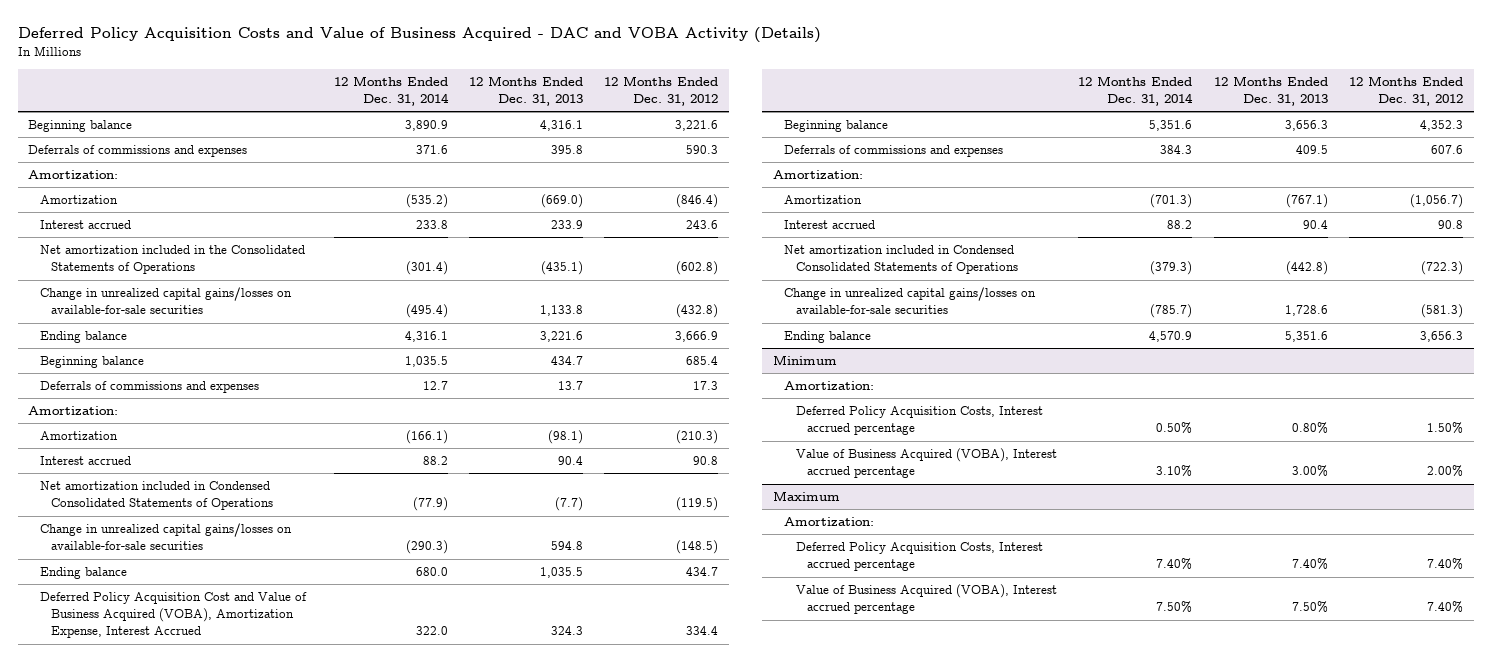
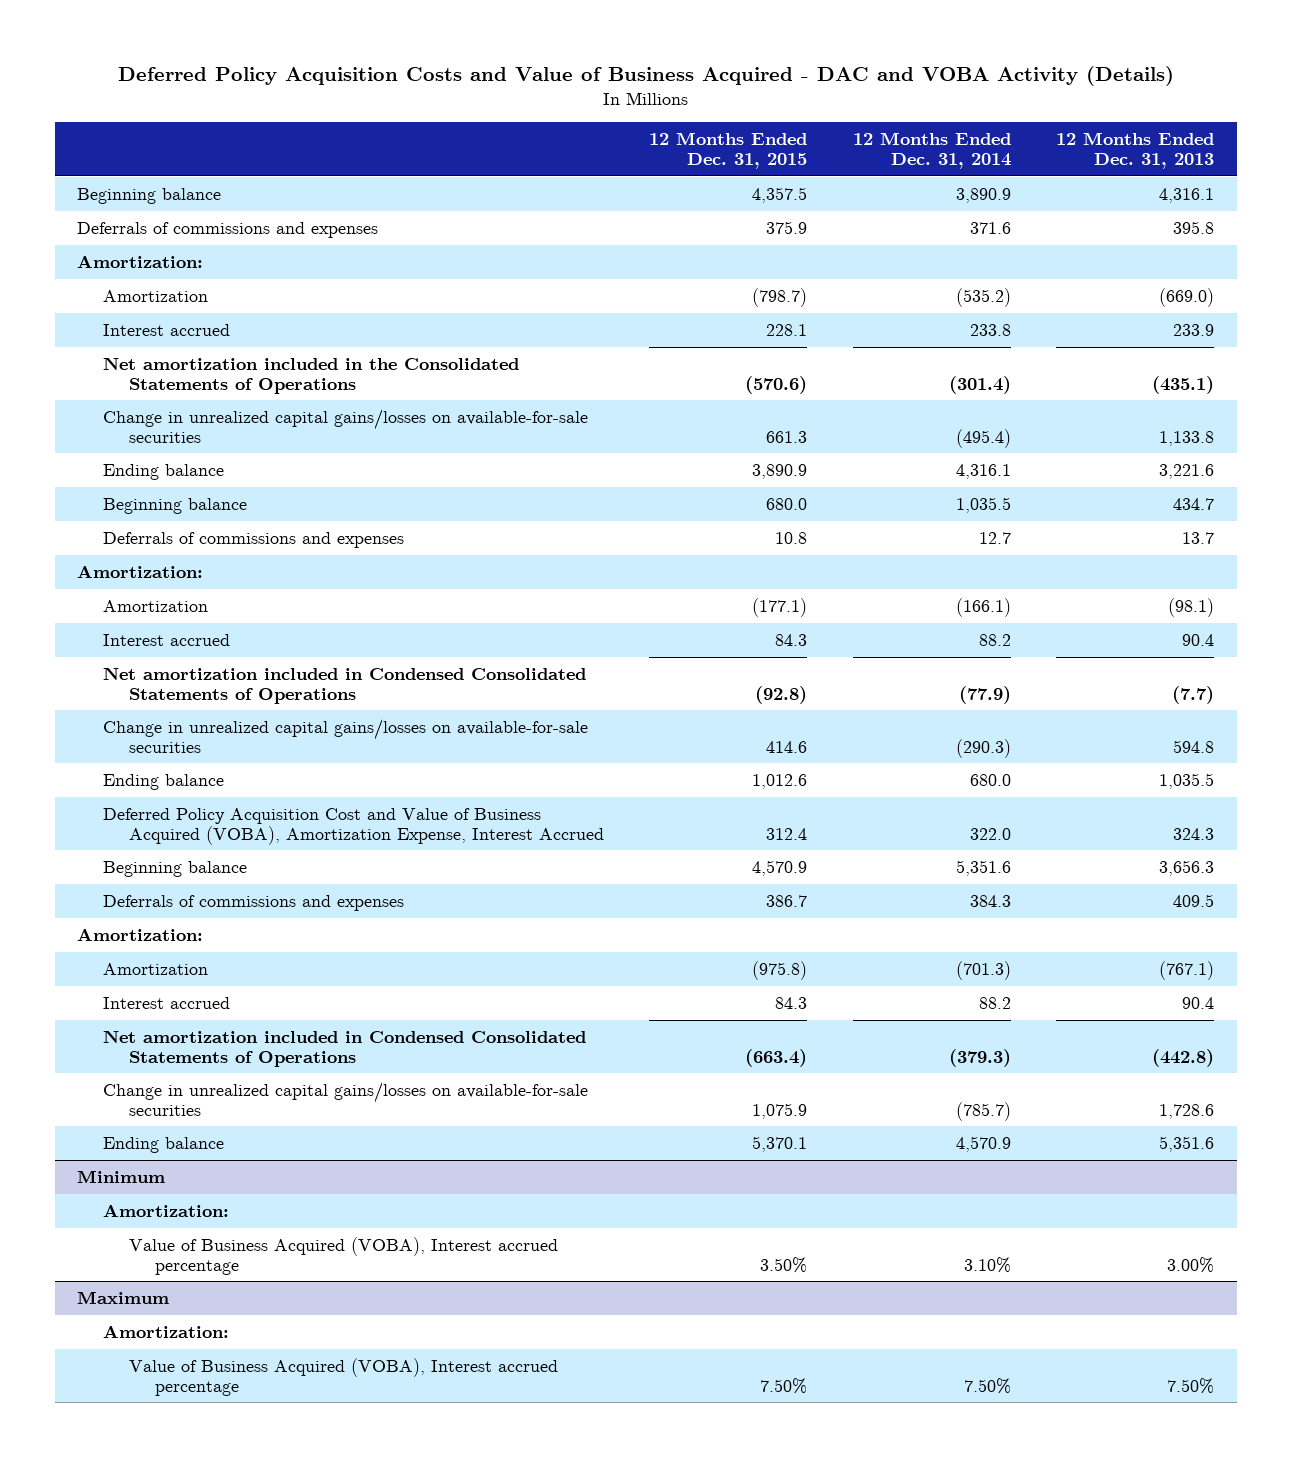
- | 12 Months Ended Dec. 31, 2014 | 12 Months Ended Dec. 31, 2013 | 12 Months Ended Dec. 31, 2012
+ | 12 Months Ended Dec. 31, 2015 | 12 Months Ended Dec. 31, 2014 | 12 Months Ended Dec. 31, 2013
@ Minimum
- Deferred Policy Acquisition Costs, Interest accrued percentage | 0.50% | 0.80% | 1.50%
@ Maximum
- Deferred Policy Acquisition Costs, Interest accrued percentage | 7.40% | 7.40% | 7.40%

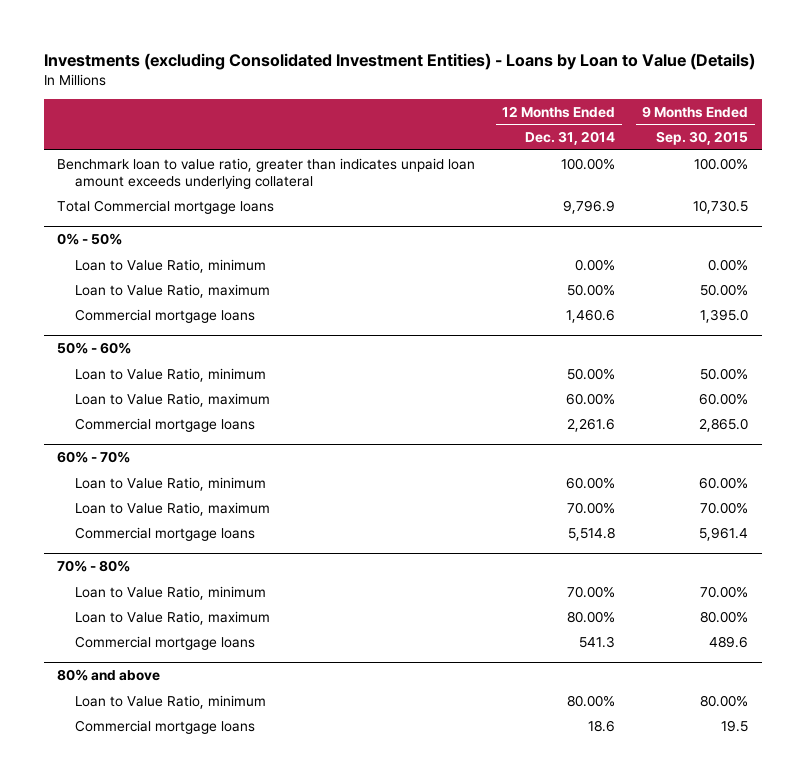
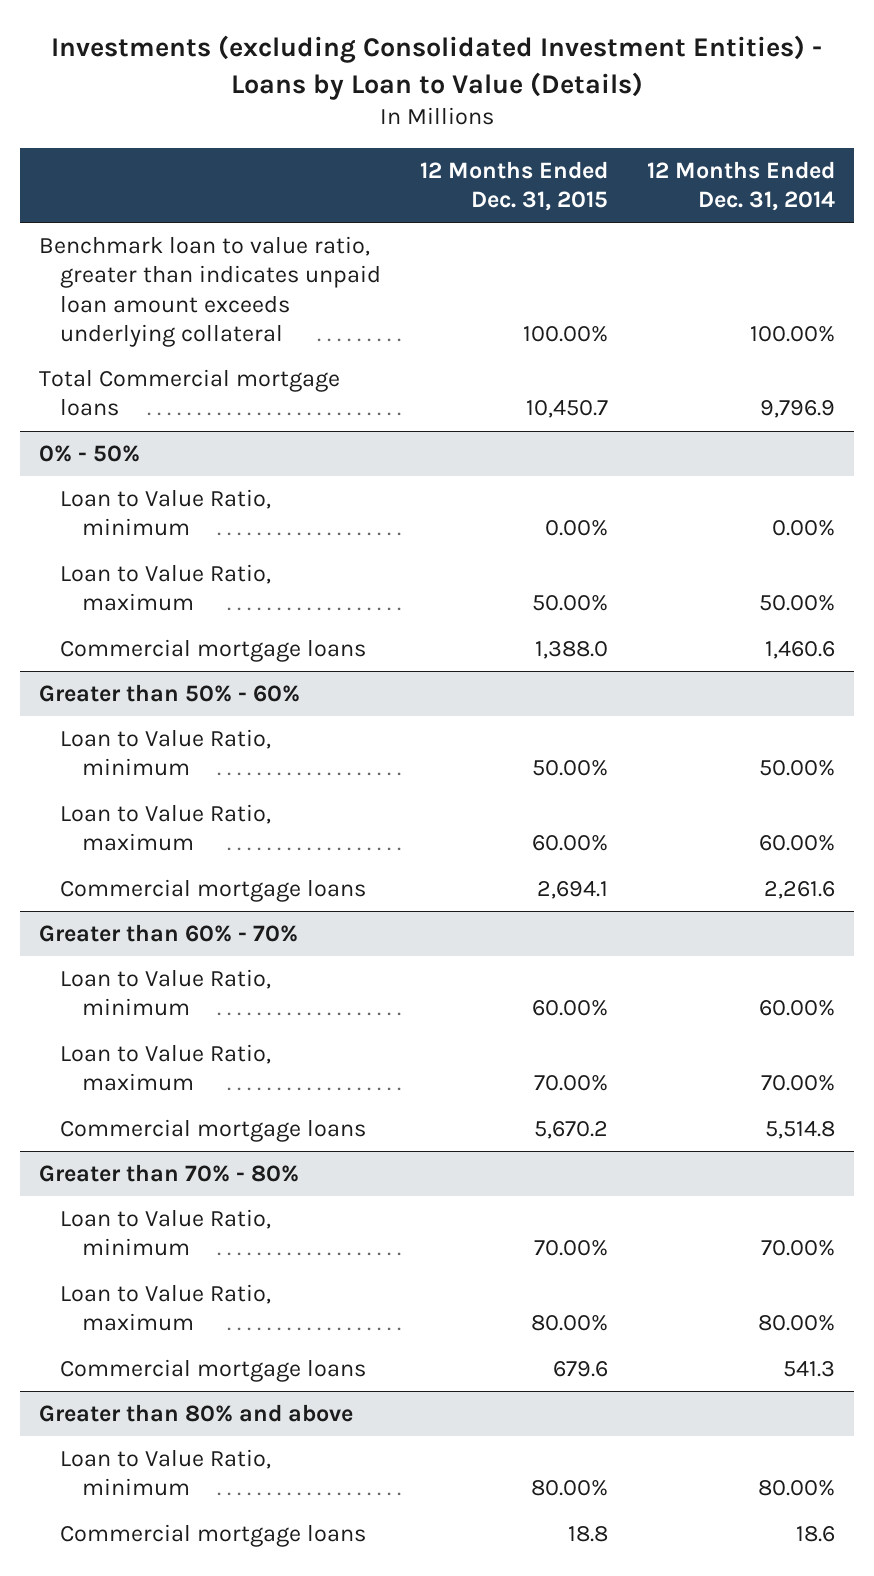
- | 12 Months Ended Dec. 31, 2014 | 9 Months Ended Sep. 30, 2015
+ | 12 Months Ended Dec. 31, 2015 | 12 Months Ended Dec. 31, 2014
- 50% - 60%
+ Greater than 50% - 60%
- 60% - 70%
+ Greater than 60% - 70%
- 70% - 80%
+ Greater than 70% - 80%
- 80% and above
+ Greater than 80% and above

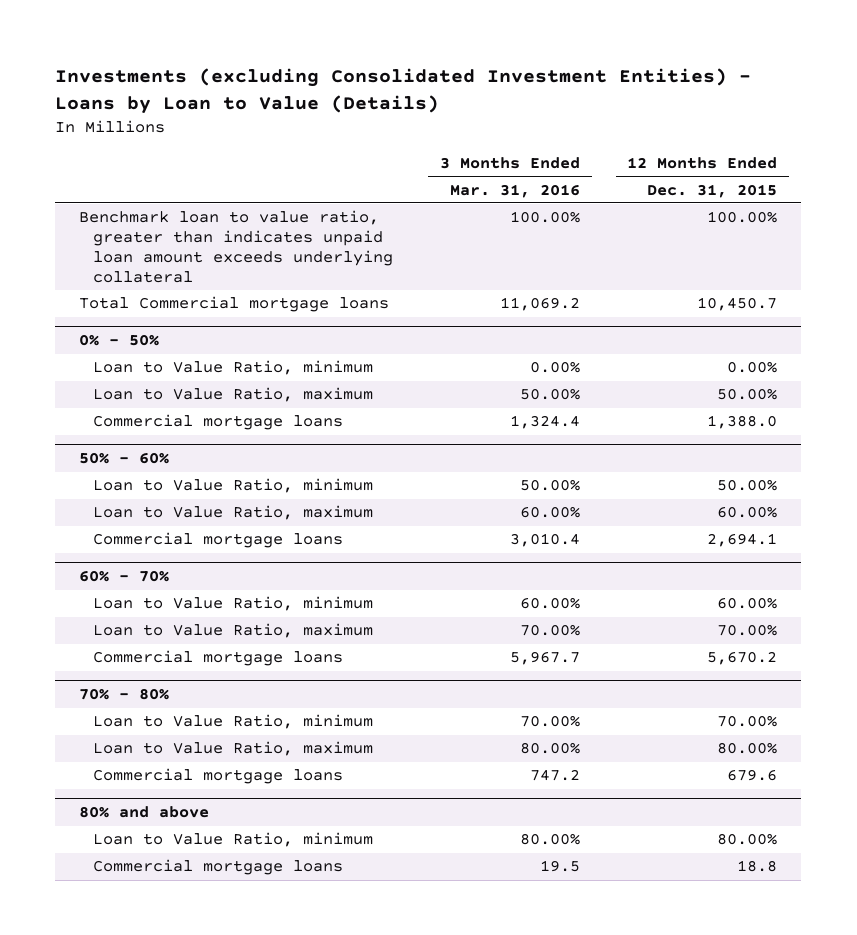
- | 12 Months Ended Dec. 31, 2015 | 12 Months Ended Dec. 31, 2014
+ | 3 Months Ended Mar. 31, 2016 | 12 Months Ended Dec. 31, 2015
- Greater than 50% - 60%
+ 50% - 60%
- Greater than 60% - 70%
+ 60% - 70%
- Greater than 70% - 80%
+ 70% - 80%
- Greater than 80% and above
+ 80% and above

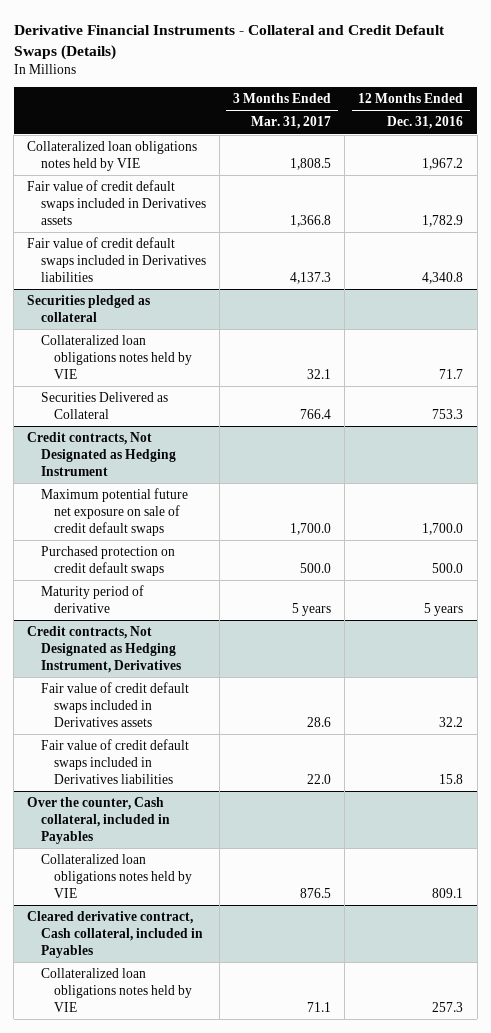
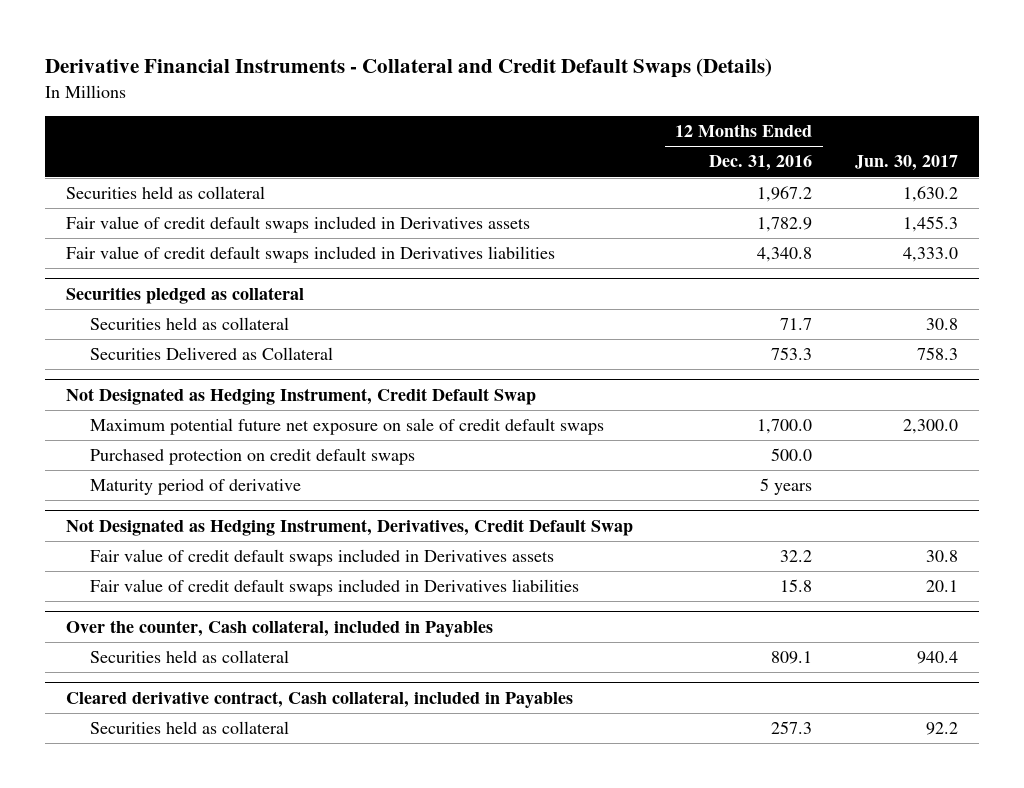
- | 3 Months Ended Mar. 31, 2017 | 12 Months Ended Dec. 31, 2016
+ | 12 Months Ended Dec. 31, 2016 | Jun. 30, 2017
- Collateralized loan obligations notes held by VIE | 1,808.5 | 1,967.2
+ Securities held as collateral | 1,967.2 | 1,630.2
@ Securities pledged as collateral
- Collateralized loan obligations notes held by VIE | 32.1 | 71.7
+ Securities held as collateral | 71.7 | 30.8
- Credit contracts, Not Designated as Hedging Instrument
+ Not Designated as Hedging Instrument, Credit Default Swap
- Credit contracts, Not Designated as Hedging Instrument, Derivatives
+ Not Designated as Hedging Instrument, Derivatives, Credit Default Swap
@ Over the counter, Cash collateral, included in Payables
- Collateralized loan obligations notes held by VIE | 876.5 | 809.1
+ Securities held as collateral | 809.1 | 940.4
@ Cleared derivative contract, Cash collateral, included in Payables
- Collateralized loan obligations notes held by VIE | 71.1 | 257.3
+ Securities held as collateral | 257.3 | 92.2

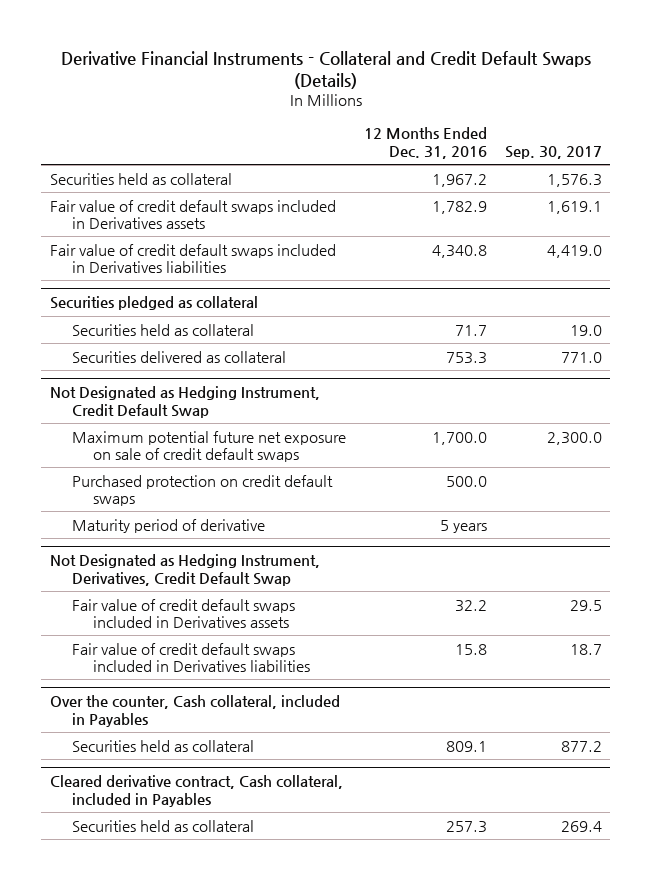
- | 12 Months Ended Dec. 31, 2016 | Jun. 30, 2017
+ | 12 Months Ended Dec. 31, 2016 | Sep. 30, 2017
@ Securities pledged as collateral
- Securities Delivered as Collateral | 753.3 | 758.3
+ Securities delivered as collateral | 753.3 | 771.0

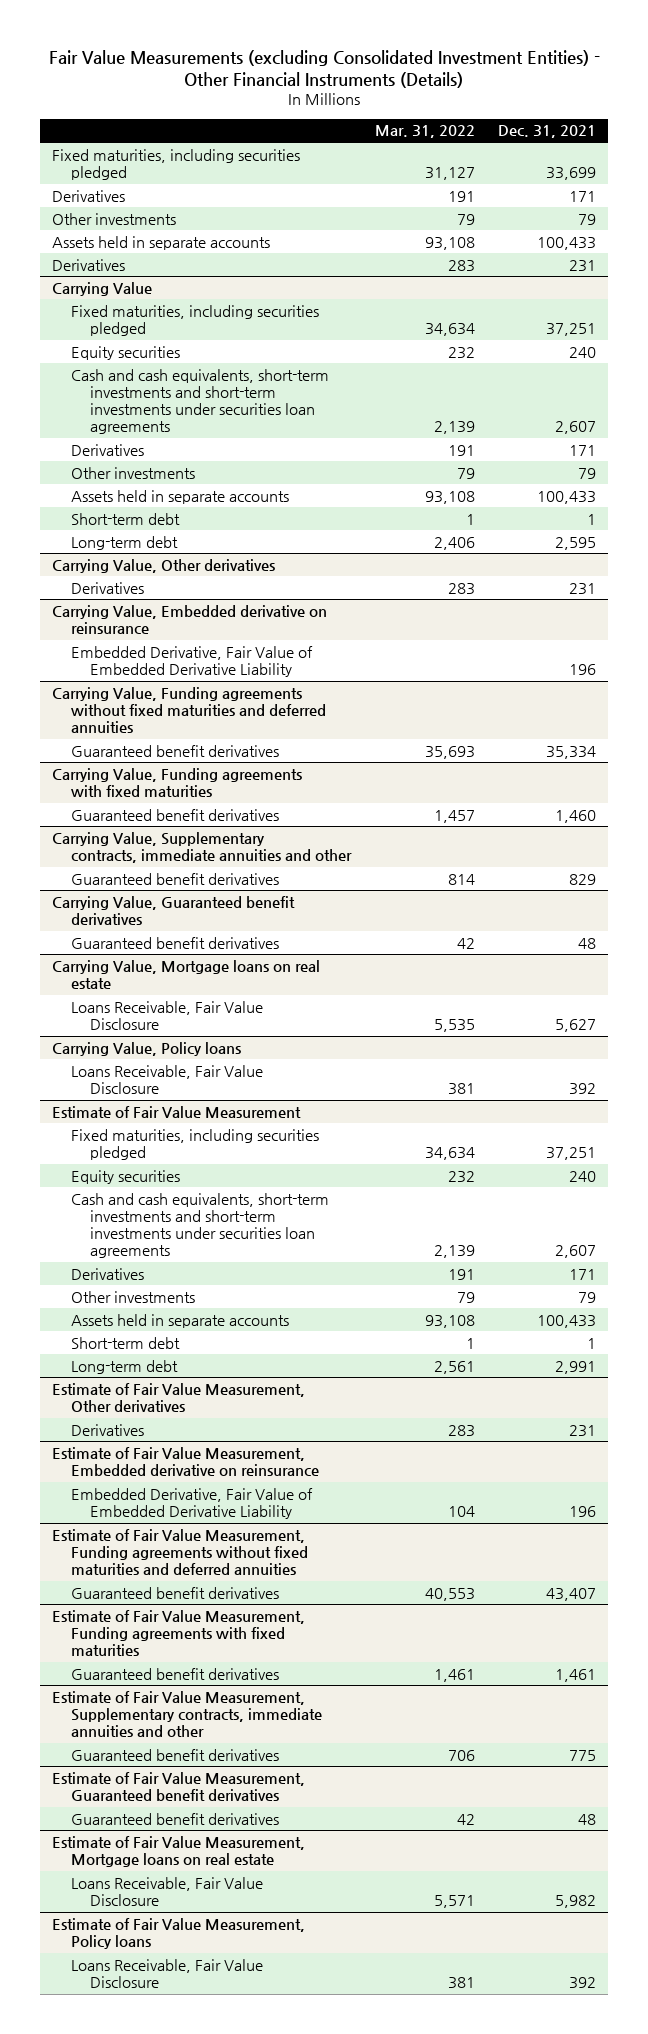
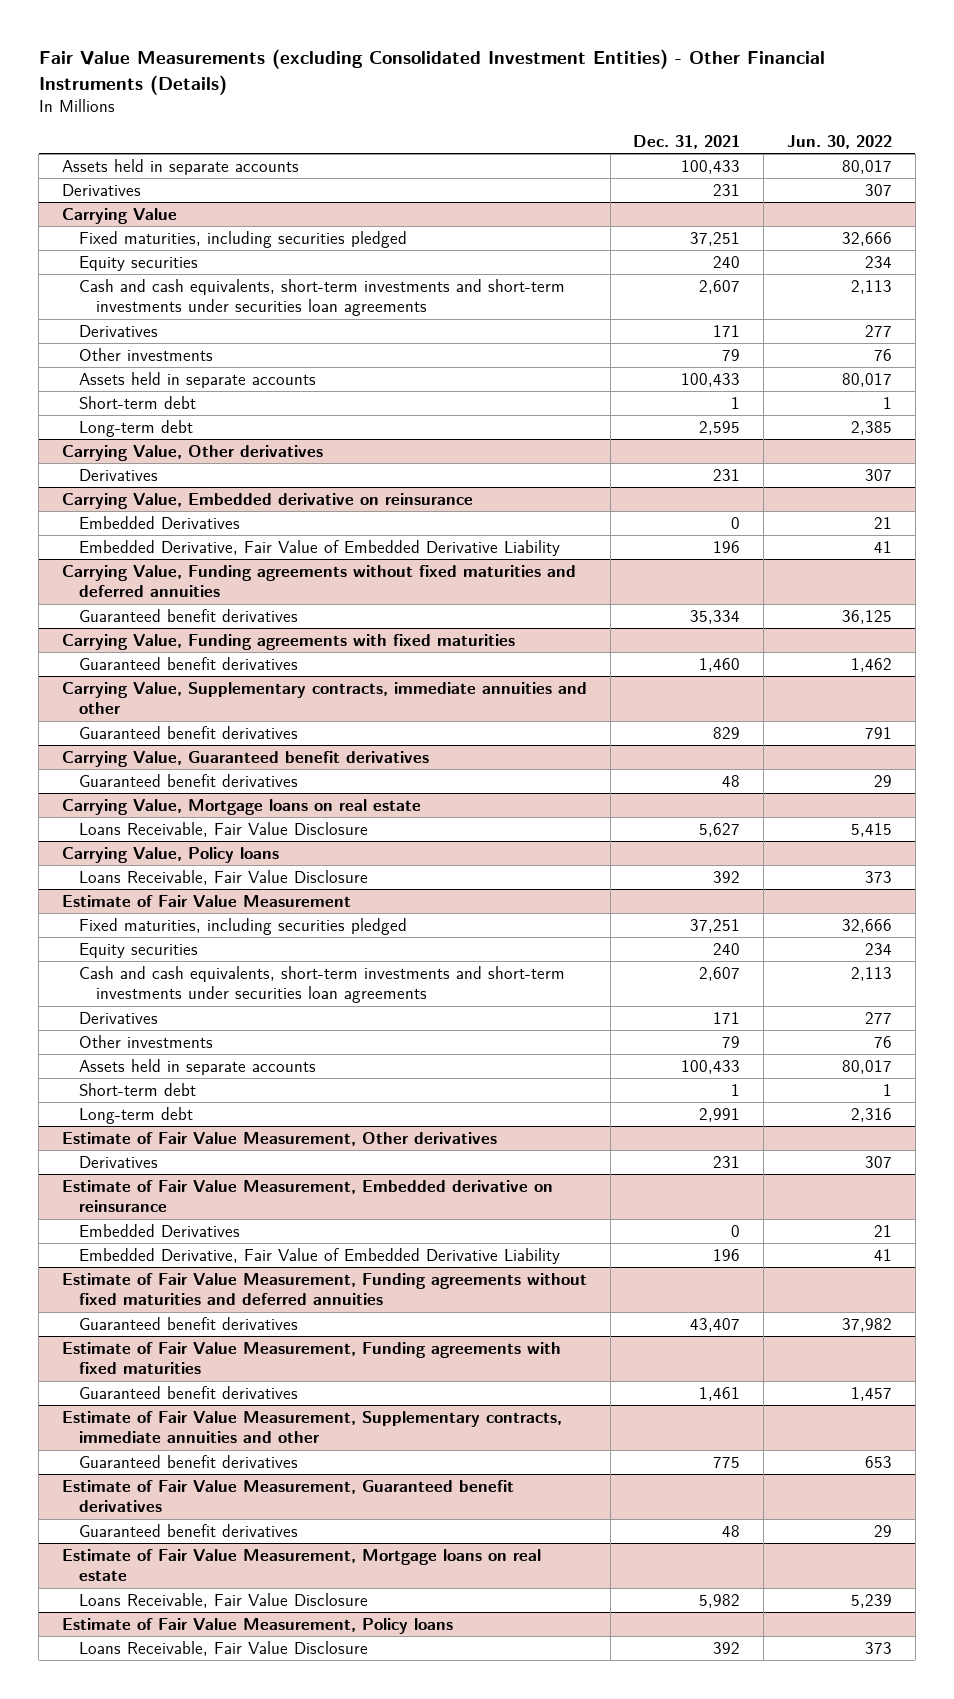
- | Mar. 31, 2022 | Dec. 31, 2021
+ | Dec. 31, 2021 | Jun. 30, 2022
- Fixed maturities, including securities pledged | 31,127 | 33,699
- Derivatives | 191 | 171
- Other investments | 79 | 79
@ Carrying Value, Embedded derivative on reinsurance
+ Embedded Derivatives | 0 | 21
@ Estimate of Fair Value Measurement, Embedded derivative on reinsurance
+ Embedded Derivatives | 0 | 21

